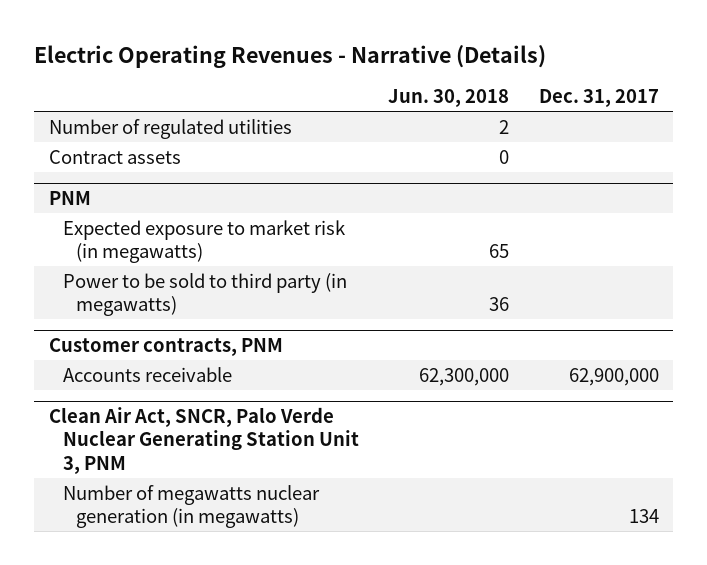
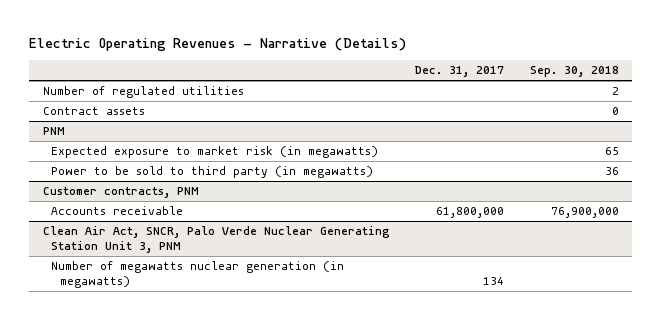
- | Jun. 30, 2018 | Dec. 31, 2017
+ | Dec. 31, 2017 | Sep. 30, 2018
@ Customer contracts, PNM
- Accounts receivable | 62,300,000 | 62,900,000
+ Accounts receivable | 61,800,000 | 76,900,000

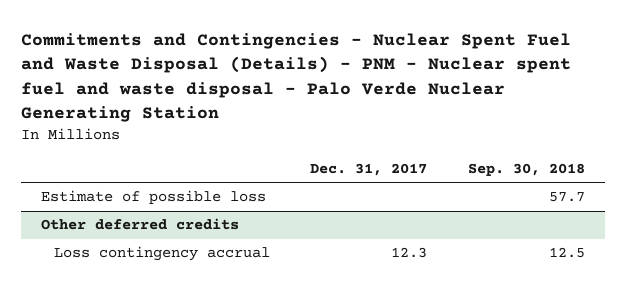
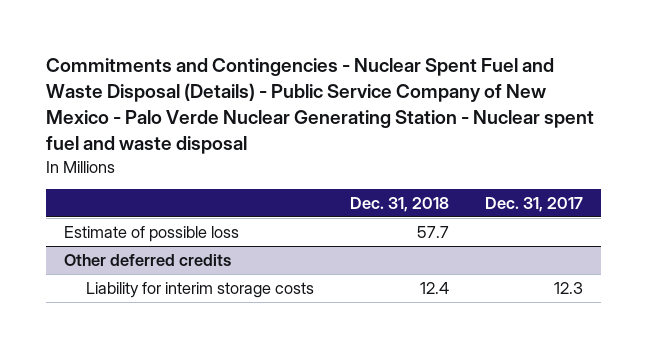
- Commitments and Contingencies - Nuclear Spent Fuel and Waste Disposal (Details) - PNM - Nuclear spent fuel and waste disposal - Palo Verde Nuclear Generating Station
+ Commitments and Contingencies - Nuclear Spent Fuel and Waste Disposal (Details) - Public Service Company of New Mexico - Palo Verde Nuclear Generating Station - Nuclear spent fuel and waste disposal
- | Dec. 31, 2017 | Sep. 30, 2018
+ | Dec. 31, 2018 | Dec. 31, 2017
@ Other deferred credits
- Loss contingency accrual | 12.3 | 12.5
+ Liability for interim storage costs | 12.4 | 12.3

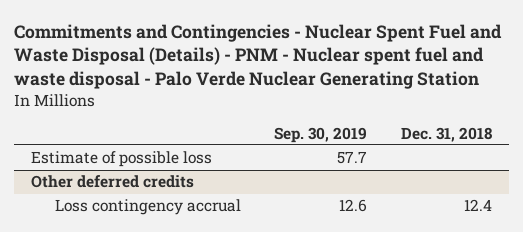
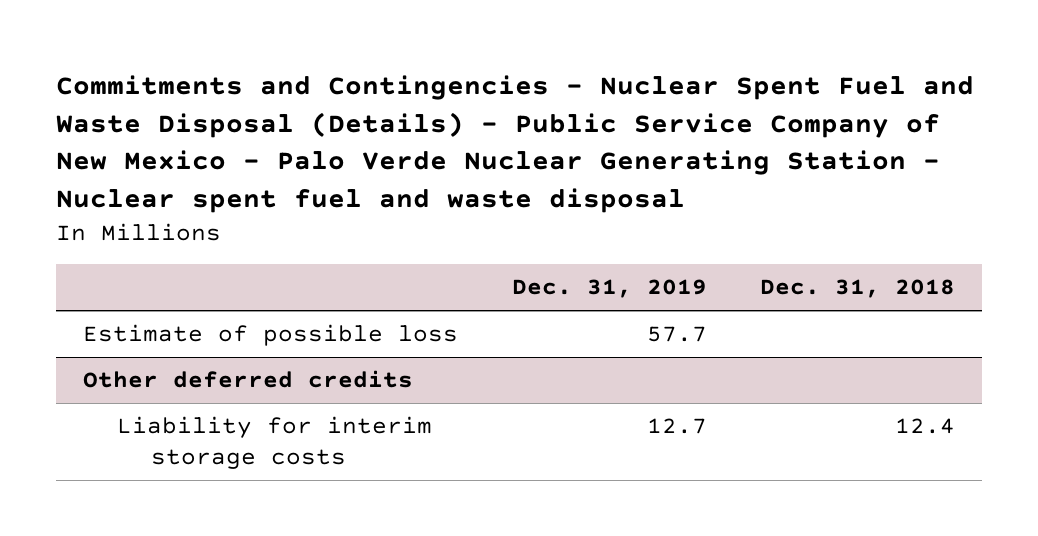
- Commitments and Contingencies - Nuclear Spent Fuel and Waste Disposal (Details) - PNM - Nuclear spent fuel and waste disposal - Palo Verde Nuclear Generating Station
+ Commitments and Contingencies - Nuclear Spent Fuel and Waste Disposal (Details) - Public Service Company of New Mexico - Palo Verde Nuclear Generating Station - Nuclear spent fuel and waste disposal
- | Sep. 30, 2019 | Dec. 31, 2018
+ | Dec. 31, 2019 | Dec. 31, 2018
@ Other deferred credits
- Loss contingency accrual | 12.6 | 12.4
+ Liability for interim storage costs | 12.7 | 12.4

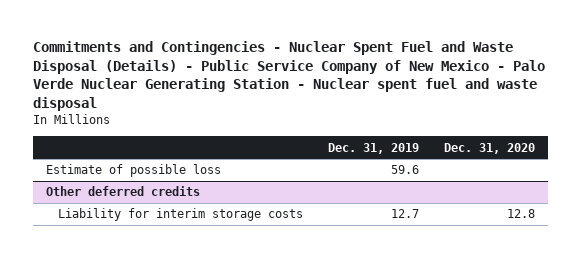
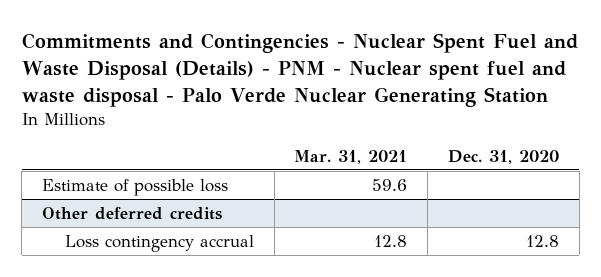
- Commitments and Contingencies - Nuclear Spent Fuel and Waste Disposal (Details) - Public Service Company of New Mexico - Palo Verde Nuclear Generating Station - Nuclear spent fuel and waste disposal
+ Commitments and Contingencies - Nuclear Spent Fuel and Waste Disposal (Details) - PNM - Nuclear spent fuel and waste disposal - Palo Verde Nuclear Generating Station
- | Dec. 31, 2019 | Dec. 31, 2020
+ | Mar. 31, 2021 | Dec. 31, 2020
@ Other deferred credits
- Liability for interim storage costs | 12.7 | 12.8
+ Loss contingency accrual | 12.8 | 12.8

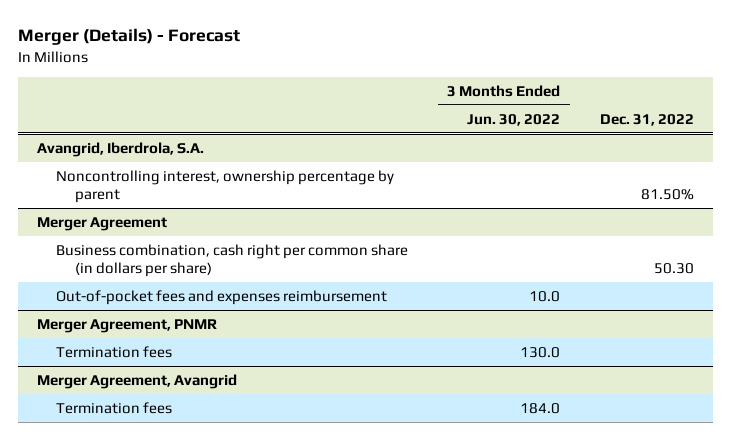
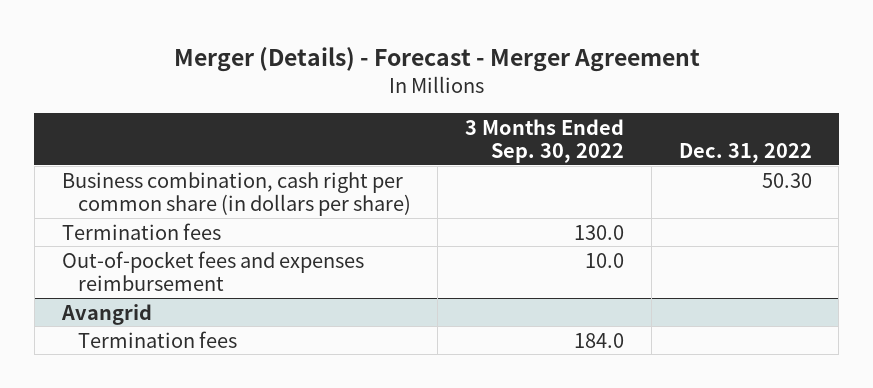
- Merger (Details) - Forecast
+ Merger (Details) - Forecast - Merger Agreement
- | 3 Months Ended Jun. 30, 2022 | Dec. 31, 2022
+ | 3 Months Ended Sep. 30, 2022 | Dec. 31, 2022
- Avangrid, Iberdrola, S.A.
- Noncontrolling interest, ownership percentage by parent | | 81.50%
- Merger Agreement
- Business combination, cash right per common share (in dollars per share) | | 50.30
- Out-of-pocket fees and expenses reimbursement | 10.0 |
- Merger Agreement, PNMR
- Termination fees | 130.0 |
- Merger Agreement, Avangrid
- Termination fees | 184.0 |
+ Business combination, cash right per common share (in dollars per share) | | 50.30
+ Termination fees | 130.0 |
+ Out-of-pocket fees and expenses reimbursement | 10.0 |
+ Avangrid
+ Termination fees | 184.0 |

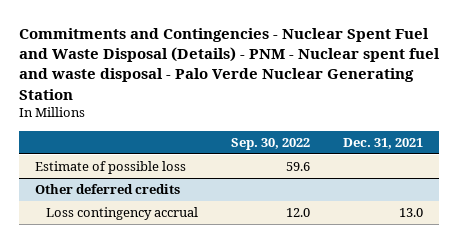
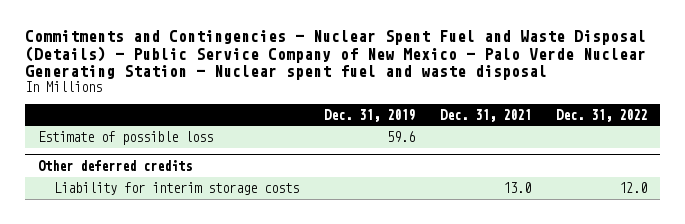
- Commitments and Contingencies - Nuclear Spent Fuel and Waste Disposal (Details) - PNM - Nuclear spent fuel and waste disposal - Palo Verde Nuclear Generating Station
+ Commitments and Contingencies - Nuclear Spent Fuel and Waste Disposal (Details) - Public Service Company of New Mexico - Palo Verde Nuclear Generating Station - Nuclear spent fuel and waste disposal
- | Sep. 30, 2022 | Dec. 31, 2021
+ | Dec. 31, 2019 | Dec. 31, 2021 | Dec. 31, 2022
@ Other deferred credits
- Loss contingency accrual | 12.0 | 13.0
+ Liability for interim storage costs | | 13.0 | 12.0

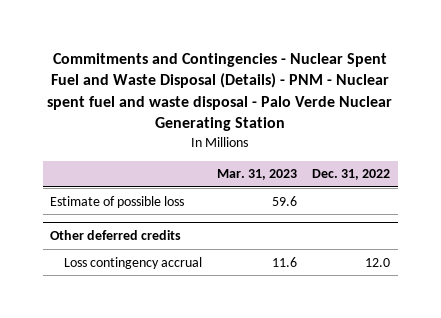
- Commitments and Contingencies - Nuclear Spent Fuel and Waste Disposal (Details) - Public Service Company of New Mexico - Palo Verde Nuclear Generating Station - Nuclear spent fuel and waste disposal
+ Commitments and Contingencies - Nuclear Spent Fuel and Waste Disposal (Details) - PNM - Nuclear spent fuel and waste disposal - Palo Verde Nuclear Generating Station
- | Dec. 31, 2019 | Dec. 31, 2021 | Dec. 31, 2022
+ | Mar. 31, 2023 | Dec. 31, 2022
@ Other deferred credits
- Liability for interim storage costs | | 13.0 | 12.0
+ Loss contingency accrual | 11.6 | 12.0

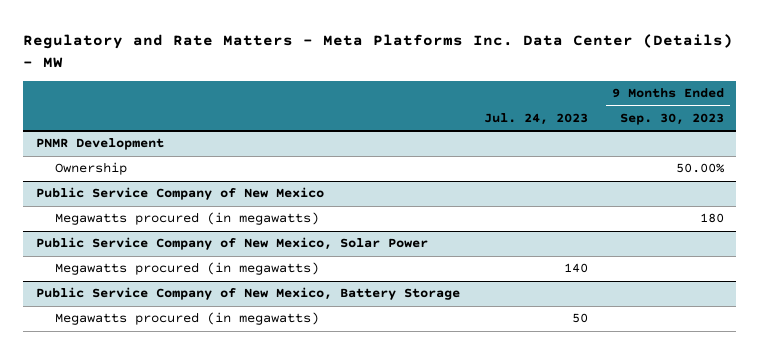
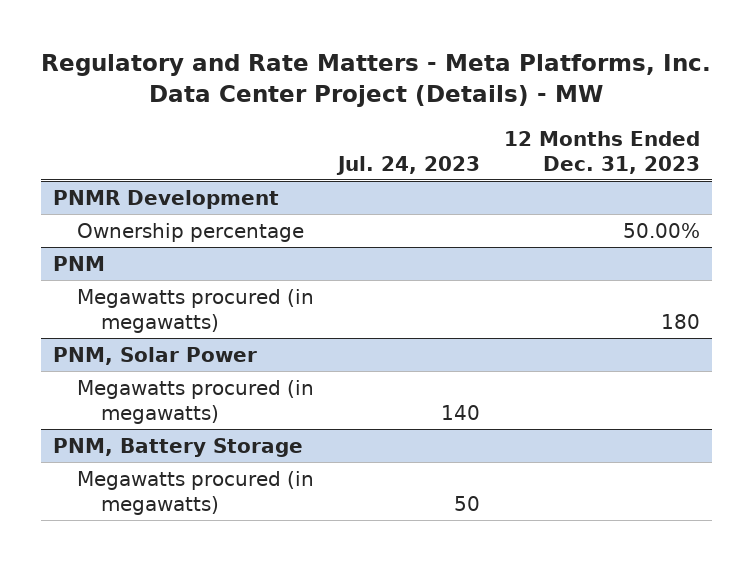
- Regulatory and Rate Matters - Meta Platforms Inc. Data Center (Details) - MW
+ Regulatory and Rate Matters - Meta Platforms, Inc. Data Center Project (Details) - MW
- | Jul. 24, 2023 | 9 Months Ended Sep. 30, 2023
+ | Jul. 24, 2023 | 12 Months Ended Dec. 31, 2023
@ PNMR Development
- Ownership | | 50.00%
- Public Service Company of New Mexico
@ PNMR Development
+ Ownership percentage | | 50.00%
+ PNM
- Public Service Company of New Mexico, Solar Power
+ PNM, Solar Power
- Public Service Company of New Mexico, Battery Storage
+ PNM, Battery Storage

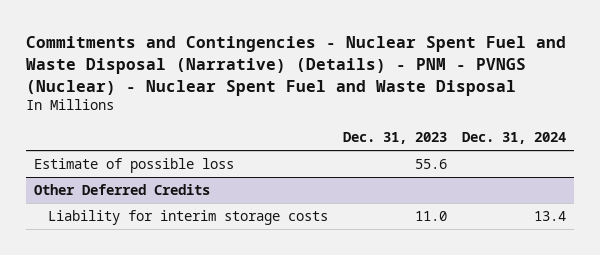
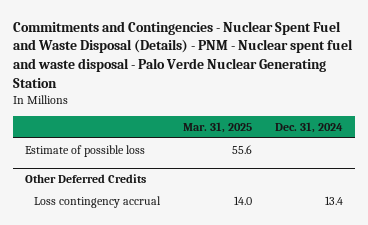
- Commitments and Contingencies - Nuclear Spent Fuel and Waste Disposal (Narrative) (Details) - PNM - PVNGS (Nuclear) - Nuclear Spent Fuel and Waste Disposal
+ Commitments and Contingencies - Nuclear Spent Fuel and Waste Disposal (Details) - PNM - Nuclear spent fuel and waste disposal - Palo Verde Nuclear Generating Station
- | Dec. 31, 2023 | Dec. 31, 2024
+ | Mar. 31, 2025 | Dec. 31, 2024
@ Other Deferred Credits
- Liability for interim storage costs | 11.0 | 13.4
+ Loss contingency accrual | 14.0 | 13.4

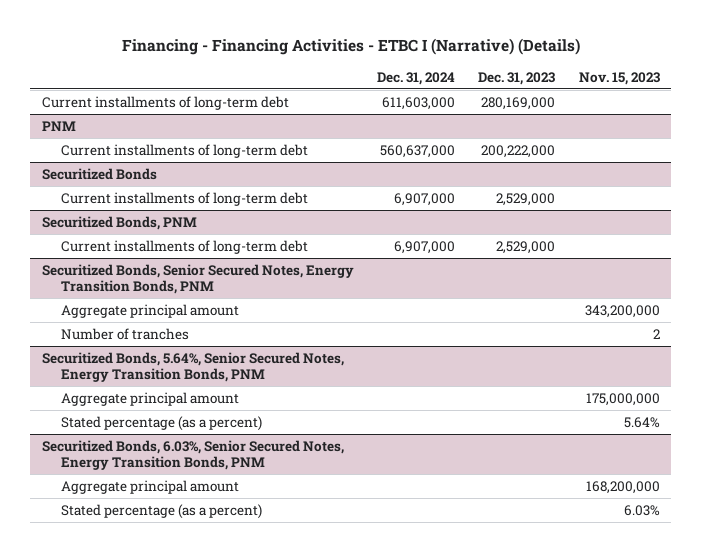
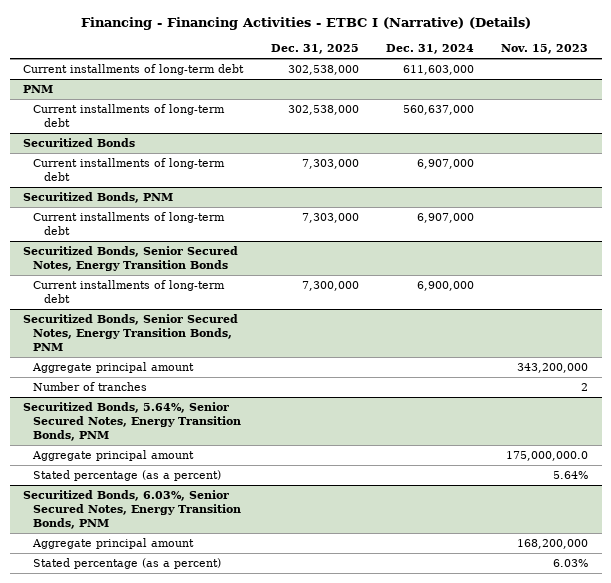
- | Dec. 31, 2024 | Dec. 31, 2023 | Nov. 15, 2023
+ | Dec. 31, 2025 | Dec. 31, 2024 | Nov. 15, 2023
+ Securitized Bonds, Senior Secured Notes, Energy Transition Bonds
+ Current installments of long-term debt | 7,300,000 | 6,900,000 |
@ Securitized Bonds, 5.64%, Senior Secured Notes, Energy Transition Bonds, PNM
- Aggregate principal amount | | | 175,000,000
+ Aggregate principal amount | | | 175,000,000.0

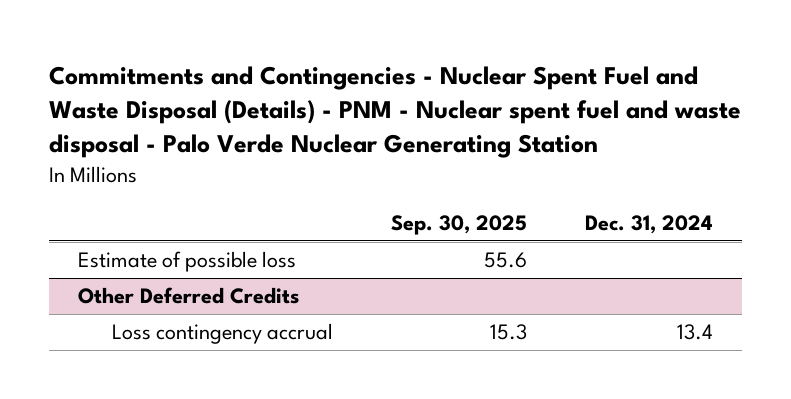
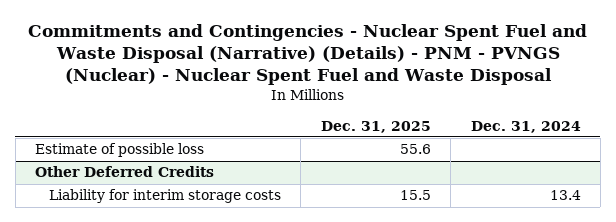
- Commitments and Contingencies - Nuclear Spent Fuel and Waste Disposal (Details) - PNM - Nuclear spent fuel and waste disposal - Palo Verde Nuclear Generating Station
+ Commitments and Contingencies - Nuclear Spent Fuel and Waste Disposal (Narrative) (Details) - PNM - PVNGS (Nuclear) - Nuclear Spent Fuel and Waste Disposal
- | Sep. 30, 2025 | Dec. 31, 2024
+ | Dec. 31, 2025 | Dec. 31, 2024
@ Other Deferred Credits
- Loss contingency accrual | 15.3 | 13.4
+ Liability for interim storage costs | 15.5 | 13.4

